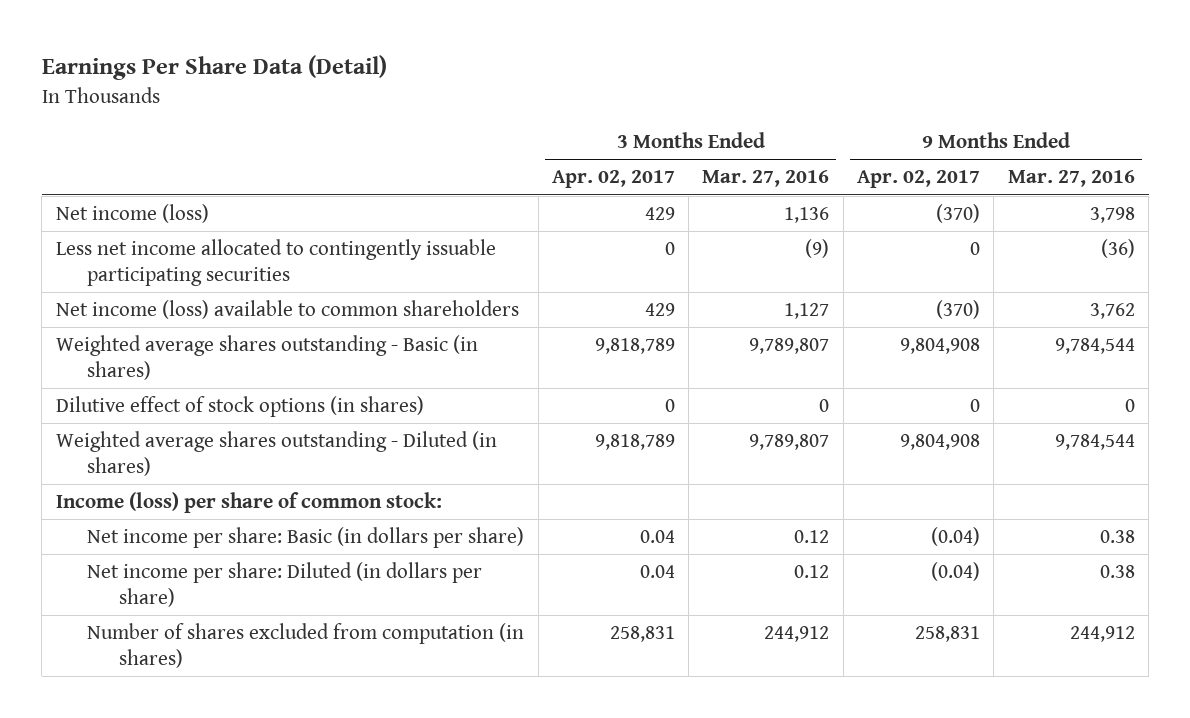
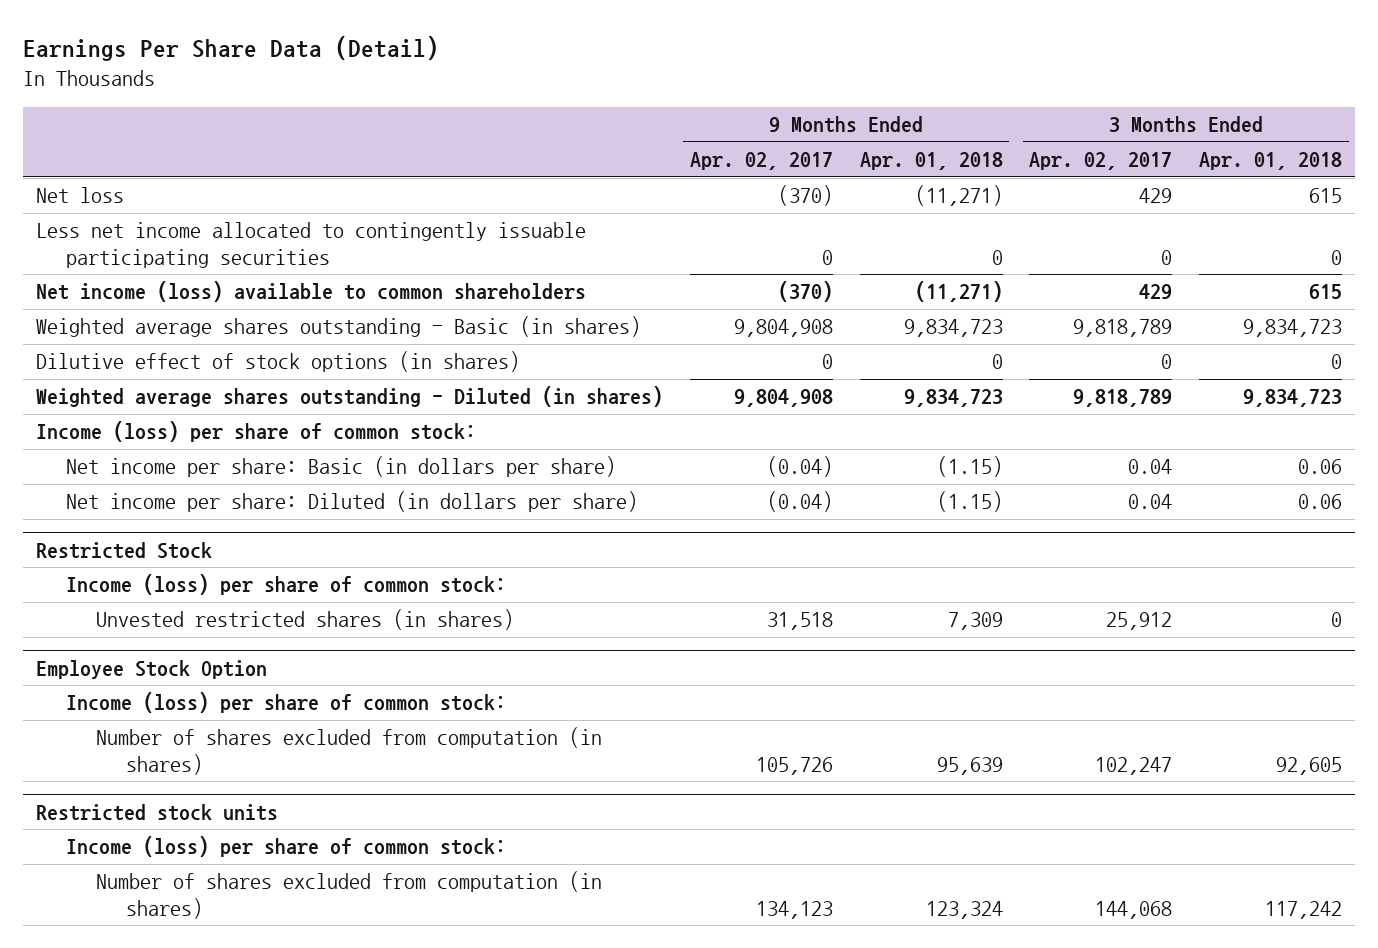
- | 3 Months Ended Apr. 02, 2017 | 3 Months Ended Mar. 27, 2016 | 9 Months Ended Apr. 02, 2017 | 9 Months Ended Mar. 27, 2016
+ | 9 Months Ended Apr. 02, 2017 | 9 Months Ended Apr. 01, 2018 | 3 Months Ended Apr. 02, 2017 | 3 Months Ended Apr. 01, 2018
- Net income (loss) | 429 | 1,136 | (370) | 3,798
+ Net loss | (370) | (11,271) | 429 | 615
- Number of shares excluded from computation (in shares) | 258,831 | 244,912 | 258,831 | 244,912
+ Restricted Stock
+ Income (loss) per share of common stock:
+ Unvested restricted shares (in shares) | 31,518 | 7,309 | 25,912 | 0
+ Employee Stock Option
+ Income (loss) per share of common stock:
+ Number of shares excluded from computation (in shares) | 105,726 | 95,639 | 102,247 | 92,605
+ Restricted stock units
+ Income (loss) per share of common stock:
+ Number of shares excluded from computation (in shares) | 134,123 | 123,324 | 144,068 | 117,242

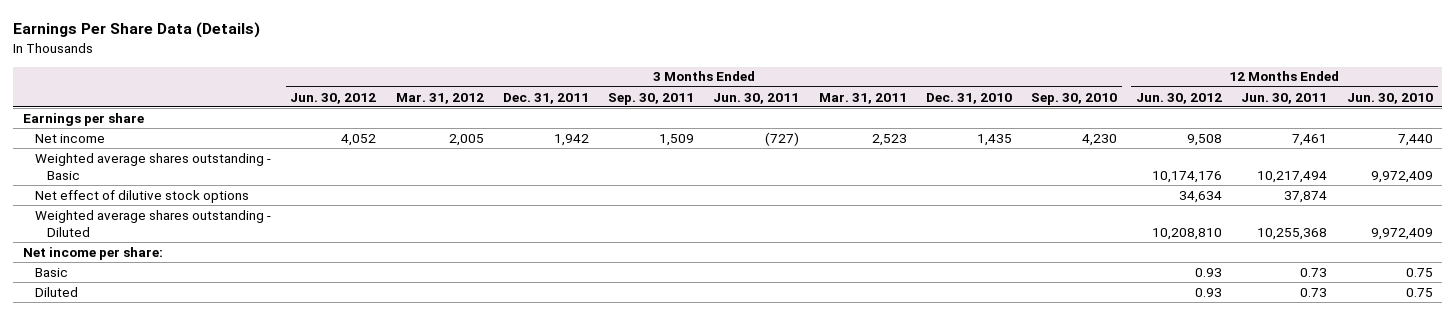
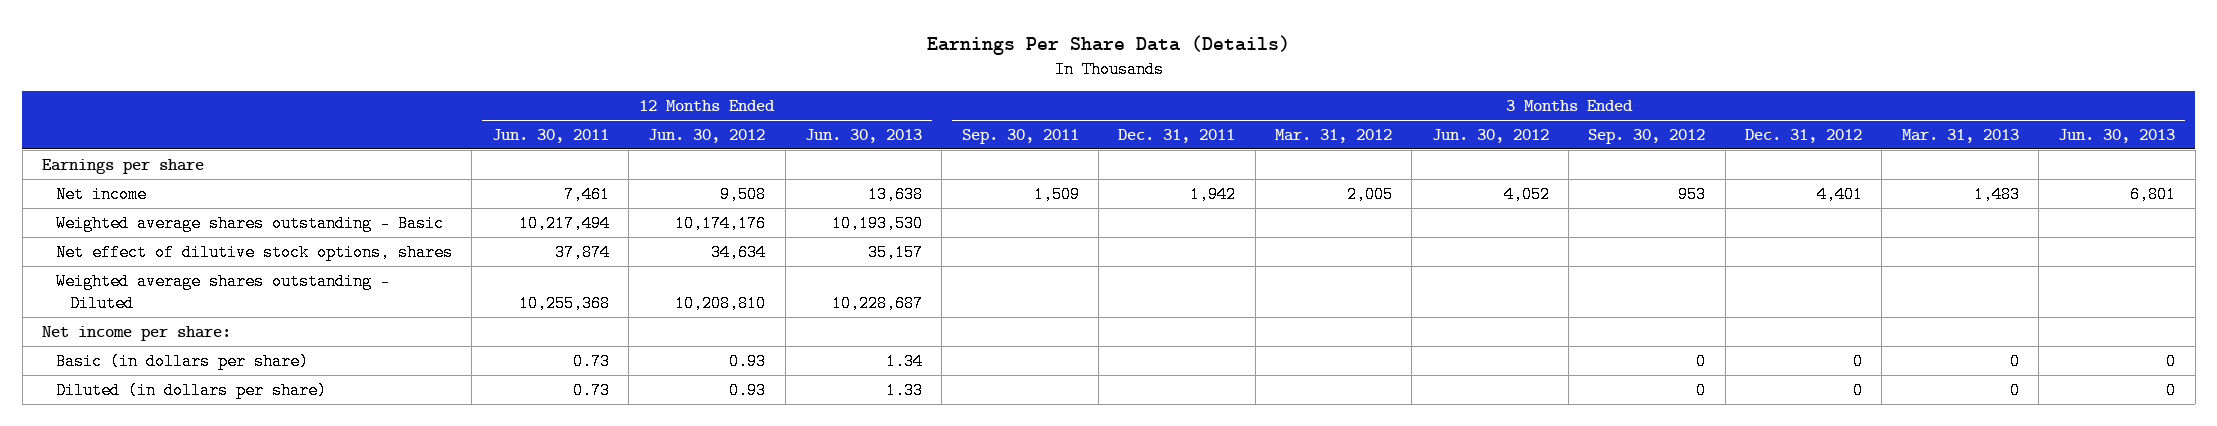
- | 3 Months Ended Jun. 30, 2012 | 3 Months Ended Mar. 31, 2012 | 3 Months Ended Dec. 31, 2011 | 3 Months Ended Sep. 30, 2011 | 3 Months Ended Jun. 30, 2011 | 3 Months Ended Mar. 31, 2011 | 3 Months Ended Dec. 31, 2010 | 3 Months Ended Sep. 30, 2010 | 12 Months Ended Jun. 30, 2012 | 12 Months Ended Jun. 30, 2011 | 12 Months Ended Jun. 30, 2010
+ | 12 Months Ended Jun. 30, 2011 | 12 Months Ended Jun. 30, 2012 | 12 Months Ended Jun. 30, 2013 | 3 Months Ended Sep. 30, 2011 | 3 Months Ended Dec. 31, 2011 | 3 Months Ended Mar. 31, 2012 | 3 Months Ended Jun. 30, 2012 | 3 Months Ended Sep. 30, 2012 | 3 Months Ended Dec. 31, 2012 | 3 Months Ended Mar. 31, 2013 | 3 Months Ended Jun. 30, 2013
- Net effect of dilutive stock options | | | | | | | | | 34,634 | 37,874 |
+ Net effect of dilutive stock options, shares | 37,874 | 34,634 | 35,157 | | | | | | | |
- Basic | | | | | | | | | 0.93 | 0.73 | 0.75
- Diluted | | | | | | | | | 0.93 | 0.73 | 0.75
+ Basic (in dollars per share) | 0.73 | 0.93 | 1.34 | | | | | 0 | 0 | 0 | 0
+ Diluted (in dollars per share) | 0.73 | 0.93 | 1.33 | | | | | 0 | 0 | 0 | 0

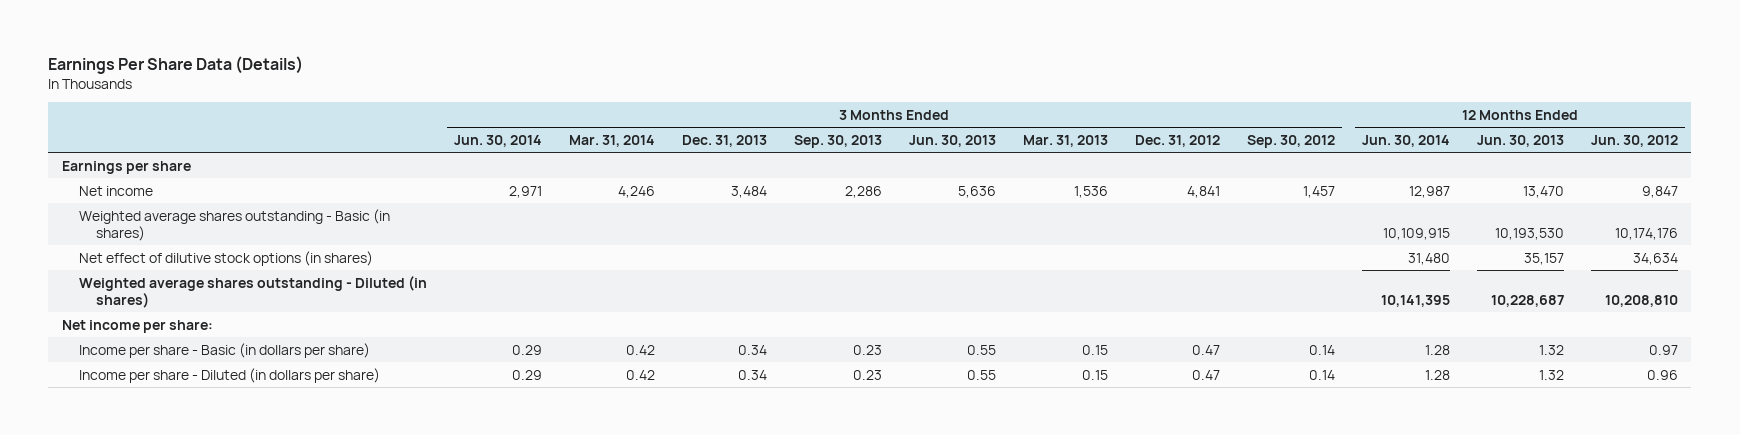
- | 12 Months Ended Jun. 30, 2011 | 12 Months Ended Jun. 30, 2012 | 12 Months Ended Jun. 30, 2013 | 3 Months Ended Sep. 30, 2011 | 3 Months Ended Dec. 31, 2011 | 3 Months Ended Mar. 31, 2012 | 3 Months Ended Jun. 30, 2012 | 3 Months Ended Sep. 30, 2012 | 3 Months Ended Dec. 31, 2012 | 3 Months Ended Mar. 31, 2013 | 3 Months Ended Jun. 30, 2013
+ | 3 Months Ended Jun. 30, 2014 | 3 Months Ended Mar. 31, 2014 | 3 Months Ended Dec. 31, 2013 | 3 Months Ended Sep. 30, 2013 | 3 Months Ended Jun. 30, 2013 | 3 Months Ended Mar. 31, 2013 | 3 Months Ended Dec. 31, 2012 | 3 Months Ended Sep. 30, 2012 | 12 Months Ended Jun. 30, 2014 | 12 Months Ended Jun. 30, 2013 | 12 Months Ended Jun. 30, 2012
- Net income | 7,461 | 9,508 | 13,638 | 1,509 | 1,942 | 2,005 | 4,052 | 953 | 4,401 | 1,483 | 6,801
- Weighted average shares outstanding - Basic | 10,217,494 | 10,174,176 | 10,193,530 | | | | | | | |
- Net effect of dilutive stock options, shares | 37,874 | 34,634 | 35,157 | | | | | | | |
- Weighted average shares outstanding - Diluted | 10,255,368 | 10,208,810 | 10,228,687 | | | | | | | |
+ Net income | 2,971 | 4,246 | 3,484 | 2,286 | 5,636 | 1,536 | 4,841 | 1,457 | 12,987 | 13,470 | 9,847
+ Weighted average shares outstanding - Basic (in shares) | | | | | | | | | 10,109,915 | 10,193,530 | 10,174,176
+ Net effect of dilutive stock options (in shares) | | | | | | | | | 31,480 | 35,157 | 34,634
+ Weighted average shares outstanding - Diluted (in shares) | | | | | | | | | 10,141,395 | 10,228,687 | 10,208,810
- Basic (in dollars per share) | 0.73 | 0.93 | 1.34 | | | | | 0 | 0 | 0 | 0
- Diluted (in dollars per share) | 0.73 | 0.93 | 1.33 | | | | | 0 | 0 | 0 | 0
+ Income per share - Basic (in dollars per share) | 0.29 | 0.42 | 0.34 | 0.23 | 0.55 | 0.15 | 0.47 | 0.14 | 1.28 | 1.32 | 0.97
+ Income per share - Diluted (in dollars per share) | 0.29 | 0.42 | 0.34 | 0.23 | 0.55 | 0.15 | 0.47 | 0.14 | 1.28 | 1.32 | 0.96

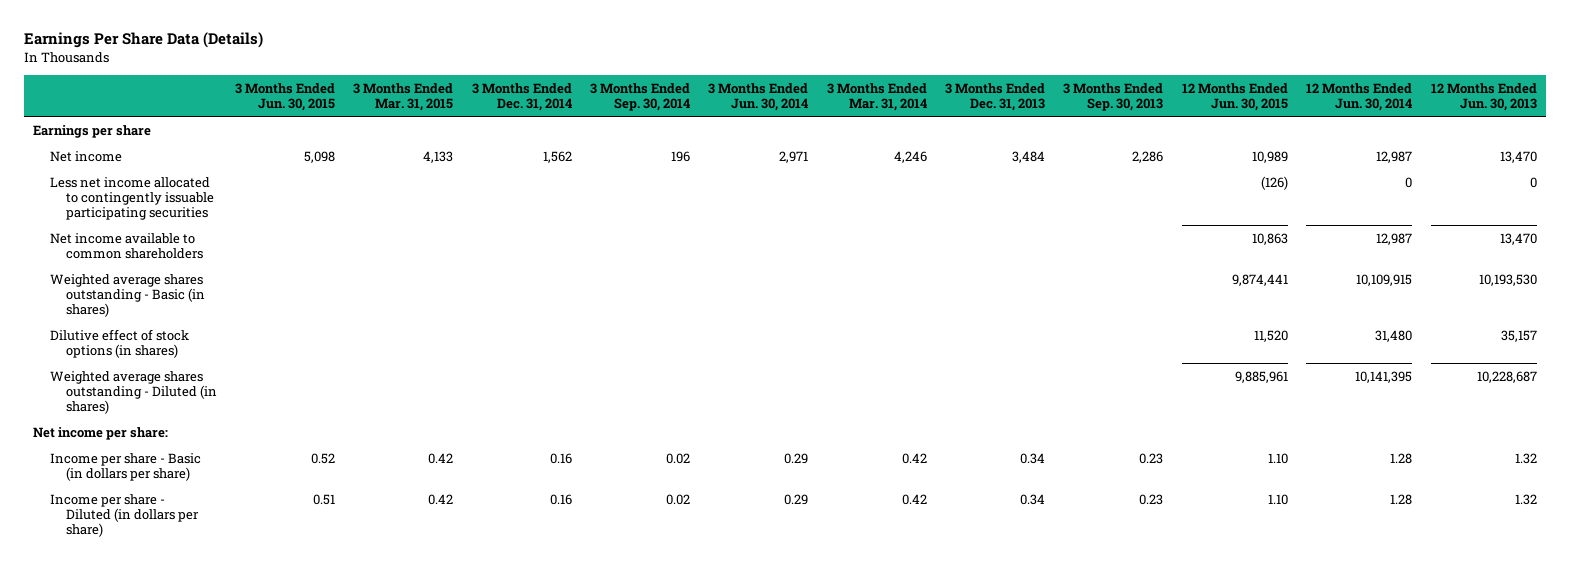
- | 3 Months Ended Jun. 30, 2014 | 3 Months Ended Mar. 31, 2014 | 3 Months Ended Dec. 31, 2013 | 3 Months Ended Sep. 30, 2013 | 3 Months Ended Jun. 30, 2013 | 3 Months Ended Mar. 31, 2013 | 3 Months Ended Dec. 31, 2012 | 3 Months Ended Sep. 30, 2012 | 12 Months Ended Jun. 30, 2014 | 12 Months Ended Jun. 30, 2013 | 12 Months Ended Jun. 30, 2012
+ | 3 Months Ended Jun. 30, 2015 | 3 Months Ended Mar. 31, 2015 | 3 Months Ended Dec. 31, 2014 | 3 Months Ended Sep. 30, 2014 | 3 Months Ended Jun. 30, 2014 | 3 Months Ended Mar. 31, 2014 | 3 Months Ended Dec. 31, 2013 | 3 Months Ended Sep. 30, 2013 | 12 Months Ended Jun. 30, 2015 | 12 Months Ended Jun. 30, 2014 | 12 Months Ended Jun. 30, 2013
+ Less net income allocated to contingently issuable participating securities | | | | | | | | | (126) | 0 | 0
+ Net income available to common shareholders | | | | | | | | | 10,863 | 12,987 | 13,470
- Net effect of dilutive stock options (in shares) | | | | | | | | | 31,480 | 35,157 | 34,634
+ Dilutive effect of stock options (in shares) | | | | | | | | | 11,520 | 31,480 | 35,157

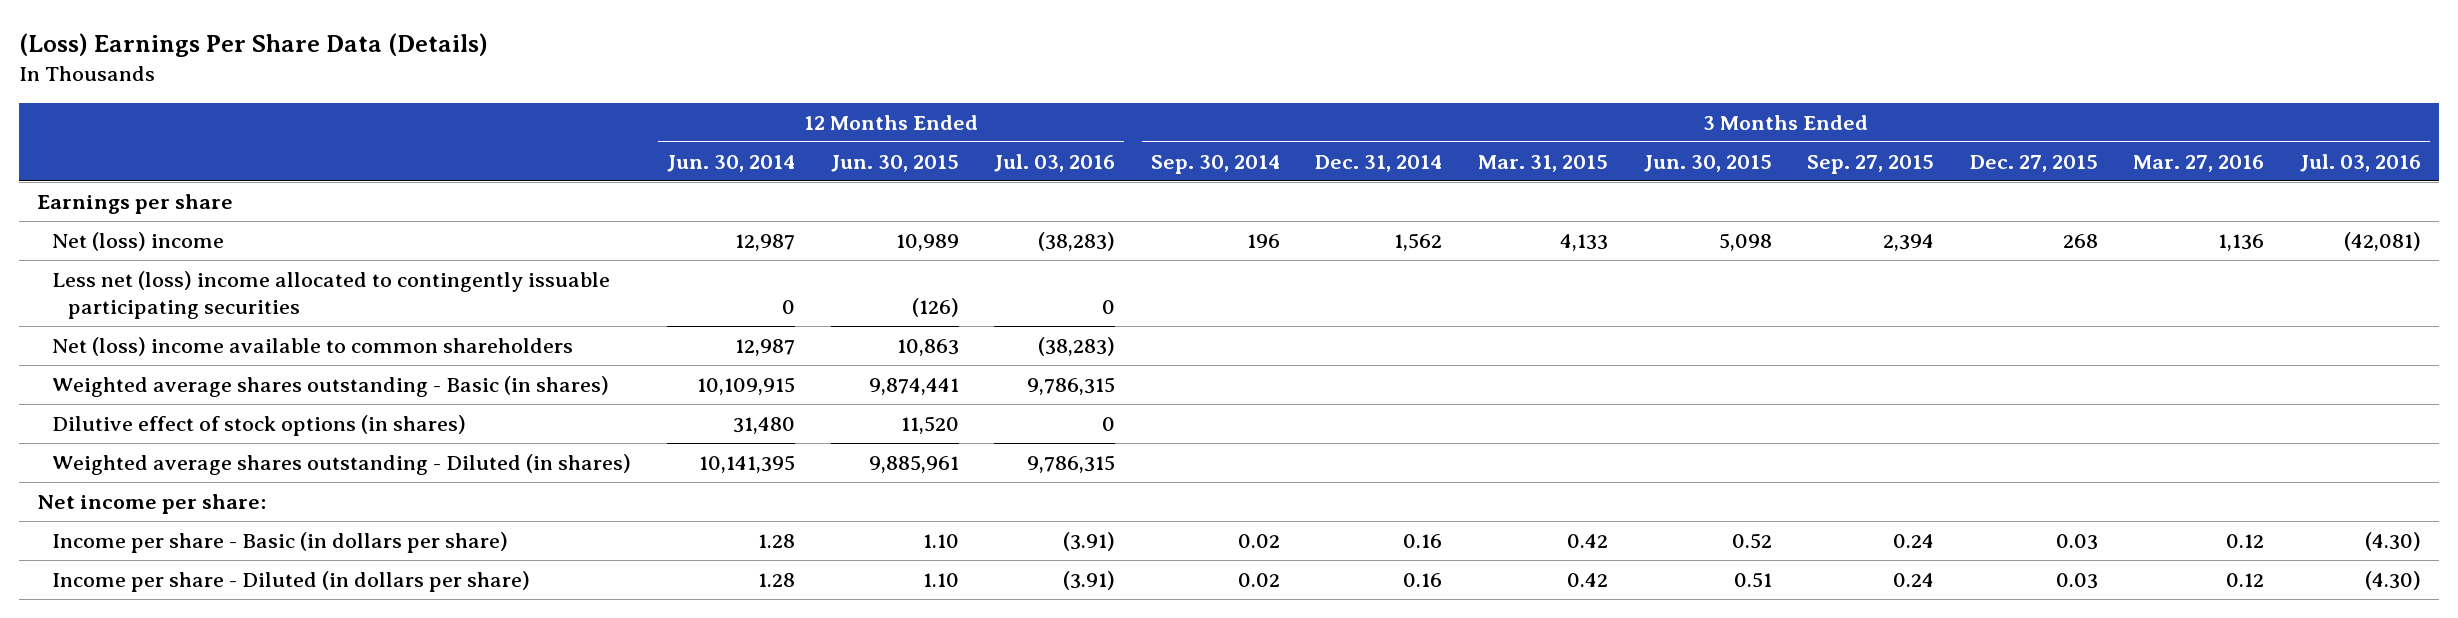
- Earnings Per Share Data (Details)
+ (Loss) Earnings Per Share Data (Details)
- | 3 Months Ended Jun. 30, 2015 | 3 Months Ended Mar. 31, 2015 | 3 Months Ended Dec. 31, 2014 | 3 Months Ended Sep. 30, 2014 | 3 Months Ended Jun. 30, 2014 | 3 Months Ended Mar. 31, 2014 | 3 Months Ended Dec. 31, 2013 | 3 Months Ended Sep. 30, 2013 | 12 Months Ended Jun. 30, 2015 | 12 Months Ended Jun. 30, 2014 | 12 Months Ended Jun. 30, 2013
+ | 12 Months Ended Jun. 30, 2014 | 12 Months Ended Jun. 30, 2015 | 12 Months Ended Jul. 03, 2016 | 3 Months Ended Sep. 30, 2014 | 3 Months Ended Dec. 31, 2014 | 3 Months Ended Mar. 31, 2015 | 3 Months Ended Jun. 30, 2015 | 3 Months Ended Sep. 27, 2015 | 3 Months Ended Dec. 27, 2015 | 3 Months Ended Mar. 27, 2016 | 3 Months Ended Jul. 03, 2016
- Net income | 5,098 | 4,133 | 1,562 | 196 | 2,971 | 4,246 | 3,484 | 2,286 | 10,989 | 12,987 | 13,470
- Less net income allocated to contingently issuable participating securities | | | | | | | | | (126) | 0 | 0
- Net income available to common shareholders | | | | | | | | | 10,863 | 12,987 | 13,470
+ Net (loss) income | 12,987 | 10,989 | (38,283) | 196 | 1,562 | 4,133 | 5,098 | 2,394 | 268 | 1,136 | (42,081)
+ Less net (loss) income allocated to contingently issuable participating securities | 0 | (126) | 0 | | | | | | | |
+ Net (loss) income available to common shareholders | 12,987 | 10,863 | (38,283) | | | | | | | |

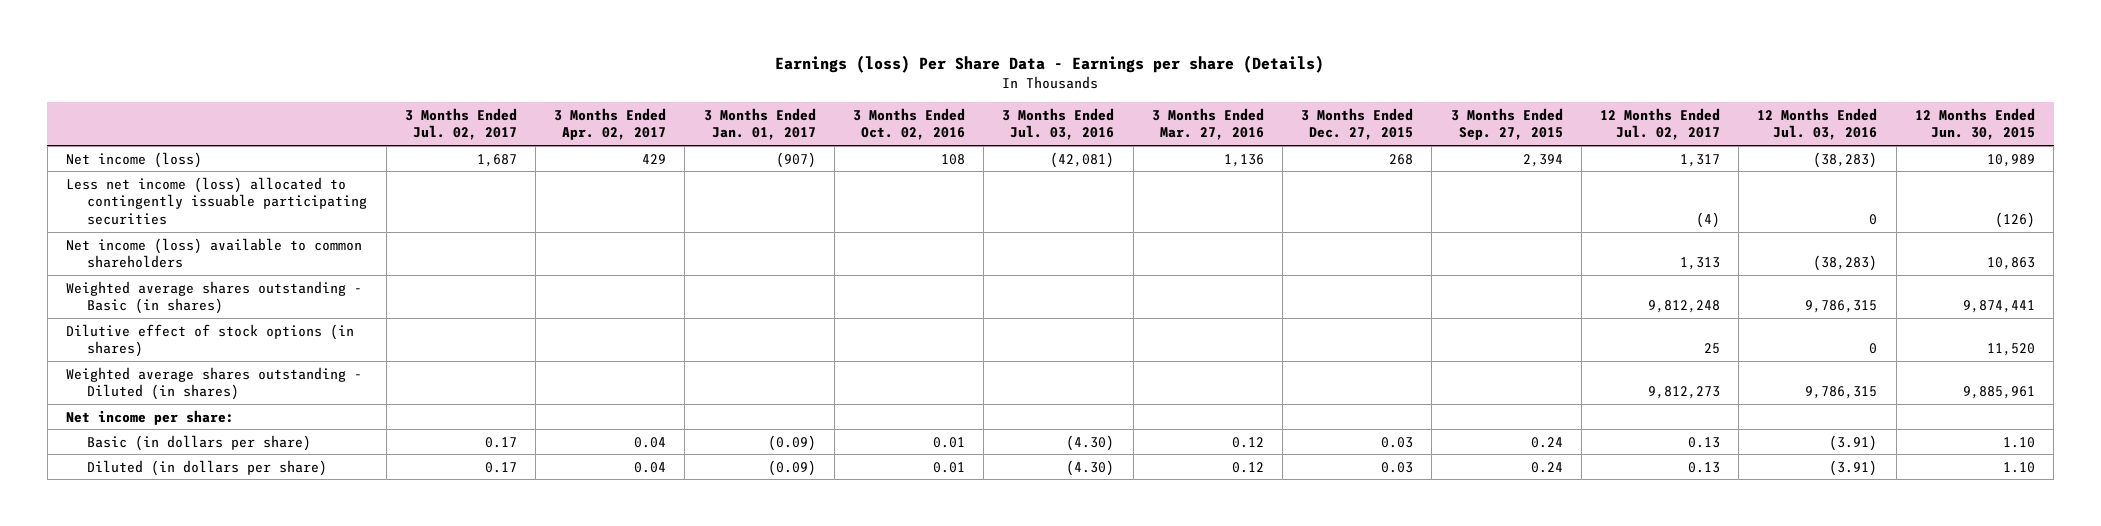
- (Loss) Earnings Per Share Data (Details)
+ Earnings (loss) Per Share Data - Earnings per share (Details)
- | 12 Months Ended Jun. 30, 2014 | 12 Months Ended Jun. 30, 2015 | 12 Months Ended Jul. 03, 2016 | 3 Months Ended Sep. 30, 2014 | 3 Months Ended Dec. 31, 2014 | 3 Months Ended Mar. 31, 2015 | 3 Months Ended Jun. 30, 2015 | 3 Months Ended Sep. 27, 2015 | 3 Months Ended Dec. 27, 2015 | 3 Months Ended Mar. 27, 2016 | 3 Months Ended Jul. 03, 2016
+ | 3 Months Ended Jul. 02, 2017 | 3 Months Ended Apr. 02, 2017 | 3 Months Ended Jan. 01, 2017 | 3 Months Ended Oct. 02, 2016 | 3 Months Ended Jul. 03, 2016 | 3 Months Ended Mar. 27, 2016 | 3 Months Ended Dec. 27, 2015 | 3 Months Ended Sep. 27, 2015 | 12 Months Ended Jul. 02, 2017 | 12 Months Ended Jul. 03, 2016 | 12 Months Ended Jun. 30, 2015
- Earnings per share
- Net (loss) income | 12,987 | 10,989 | (38,283) | 196 | 1,562 | 4,133 | 5,098 | 2,394 | 268 | 1,136 | (42,081)
- Less net (loss) income allocated to contingently issuable participating securities | 0 | (126) | 0 | | | | | | | |
- Net (loss) income available to common shareholders | 12,987 | 10,863 | (38,283) | | | | | | | |
+ Net income (loss) | 1,687 | 429 | (907) | 108 | (42,081) | 1,136 | 268 | 2,394 | 1,317 | (38,283) | 10,989
+ Less net income (loss) allocated to contingently issuable participating securities | | | | | | | | | (4) | 0 | (126)
+ Net income (loss) available to common shareholders | | | | | | | | | 1,313 | (38,283) | 10,863
- Income per share - Basic (in dollars per share) | 1.28 | 1.10 | (3.91) | 0.02 | 0.16 | 0.42 | 0.52 | 0.24 | 0.03 | 0.12 | (4.30)
- Income per share - Diluted (in dollars per share) | 1.28 | 1.10 | (3.91) | 0.02 | 0.16 | 0.42 | 0.51 | 0.24 | 0.03 | 0.12 | (4.30)
+ Basic (in dollars per share) | 0.17 | 0.04 | (0.09) | 0.01 | (4.30) | 0.12 | 0.03 | 0.24 | 0.13 | (3.91) | 1.10
+ Diluted (in dollars per share) | 0.17 | 0.04 | (0.09) | 0.01 | (4.30) | 0.12 | 0.03 | 0.24 | 0.13 | (3.91) | 1.10

